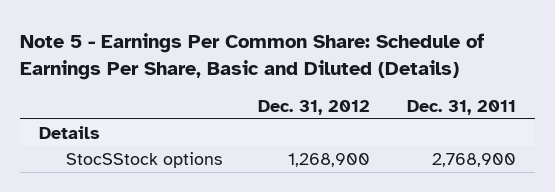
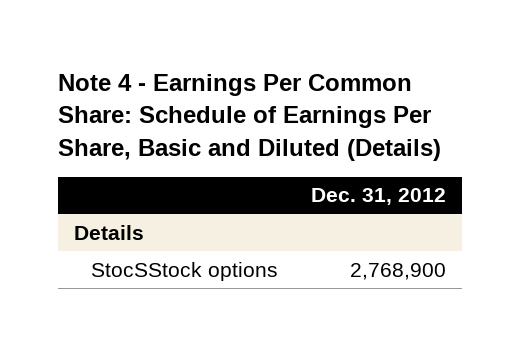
- Note 5 - Earnings Per Common Share: Schedule of Earnings Per Share, Basic and Diluted (Details)
+ Note 4 - Earnings Per Common Share: Schedule of Earnings Per Share, Basic and Diluted (Details)
- | Dec. 31, 2012 | Dec. 31, 2011
+ | Dec. 31, 2012
- StocSStock options | 1,268,900 | 2,768,900
+ StocSStock options | 2,768,900

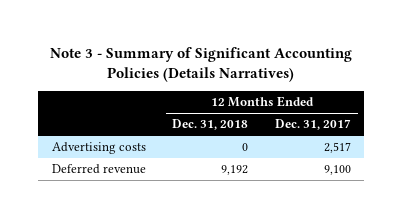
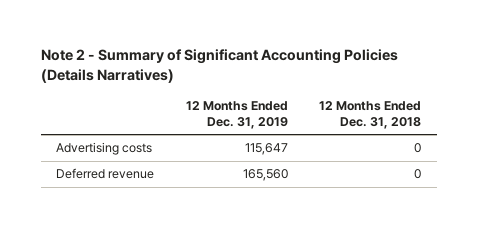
- Note 3 - Summary of Significant Accounting Policies (Details Narratives)
+ Note 2 - Summary of Significant Accounting Policies (Details Narratives)
- | 12 Months Ended Dec. 31, 2018 | 12 Months Ended Dec. 31, 2017
+ | 12 Months Ended Dec. 31, 2019 | 12 Months Ended Dec. 31, 2018
- Deferred revenue | 9,192 | 9,100
+ Deferred revenue | 165,560 | 0

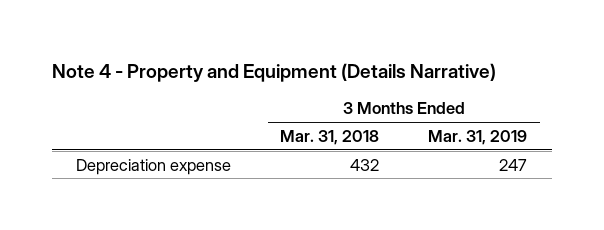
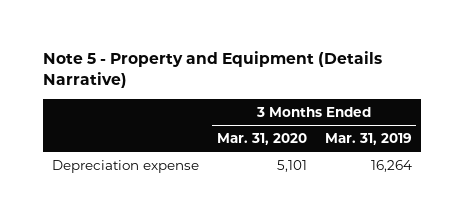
- Note 4 - Property and Equipment (Details Narrative)
+ Note 5 - Property and Equipment (Details Narrative)
- | 3 Months Ended Mar. 31, 2018 | 3 Months Ended Mar. 31, 2019
+ | 3 Months Ended Mar. 31, 2020 | 3 Months Ended Mar. 31, 2019
- Depreciation expense | 432 | 247
+ Depreciation expense | 5,101 | 16,264

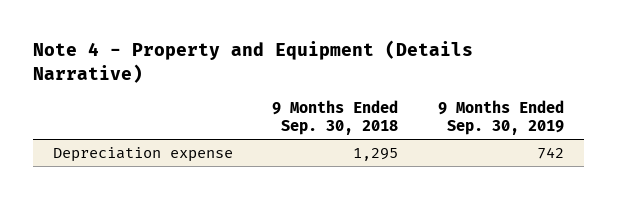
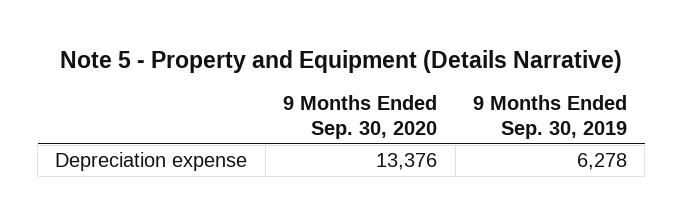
- Note 4 - Property and Equipment (Details Narrative)
+ Note 5 - Property and Equipment (Details Narrative)
- | 9 Months Ended Sep. 30, 2018 | 9 Months Ended Sep. 30, 2019
+ | 9 Months Ended Sep. 30, 2020 | 9 Months Ended Sep. 30, 2019
- Depreciation expense | 1,295 | 742
+ Depreciation expense | 13,376 | 6,278

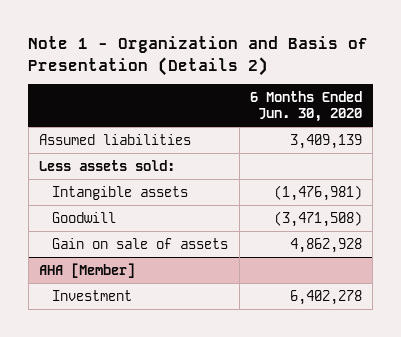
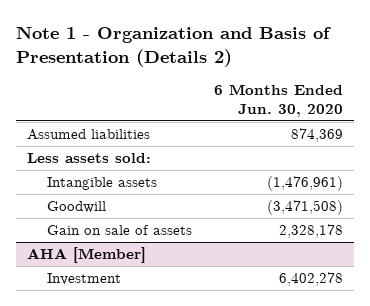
- Assumed liabilities | 3,409,139
+ Assumed liabilities | 874,369
- Intangible assets | (1,476,981)
+ Intangible assets | (1,476,961)
- Gain on sale of assets | 4,862,928
+ Gain on sale of assets | 2,328,178

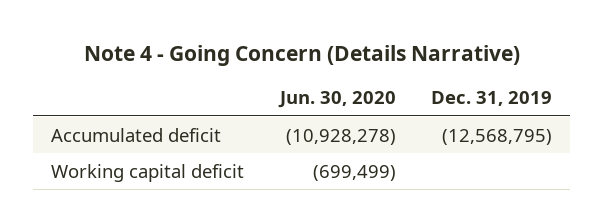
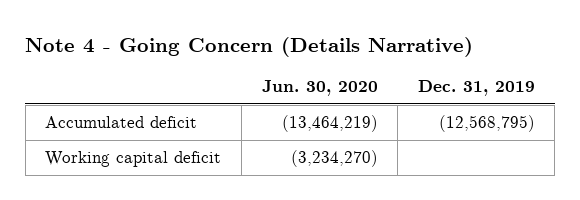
- Accumulated deficit | (10,928,278) | (12,568,795)
- Working capital deficit | (699,499) |
+ Accumulated deficit | (13,464,219) | (12,568,795)
+ Working capital deficit | (3,234,270) |

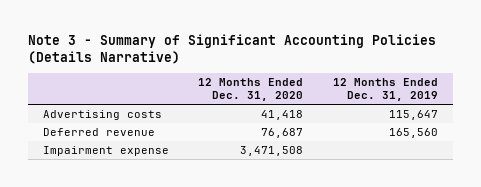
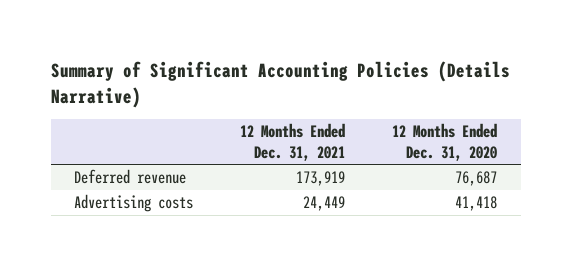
- Note 3 - Summary of Significant Accounting Policies (Details Narrative)
+ Summary of Significant Accounting Policies (Details Narrative)
- | 12 Months Ended Dec. 31, 2020 | 12 Months Ended Dec. 31, 2019
+ | 12 Months Ended Dec. 31, 2021 | 12 Months Ended Dec. 31, 2020
- Impairment expense | 3,471,508 |
moved down: Advertising costs | 24,449 | 41,418

